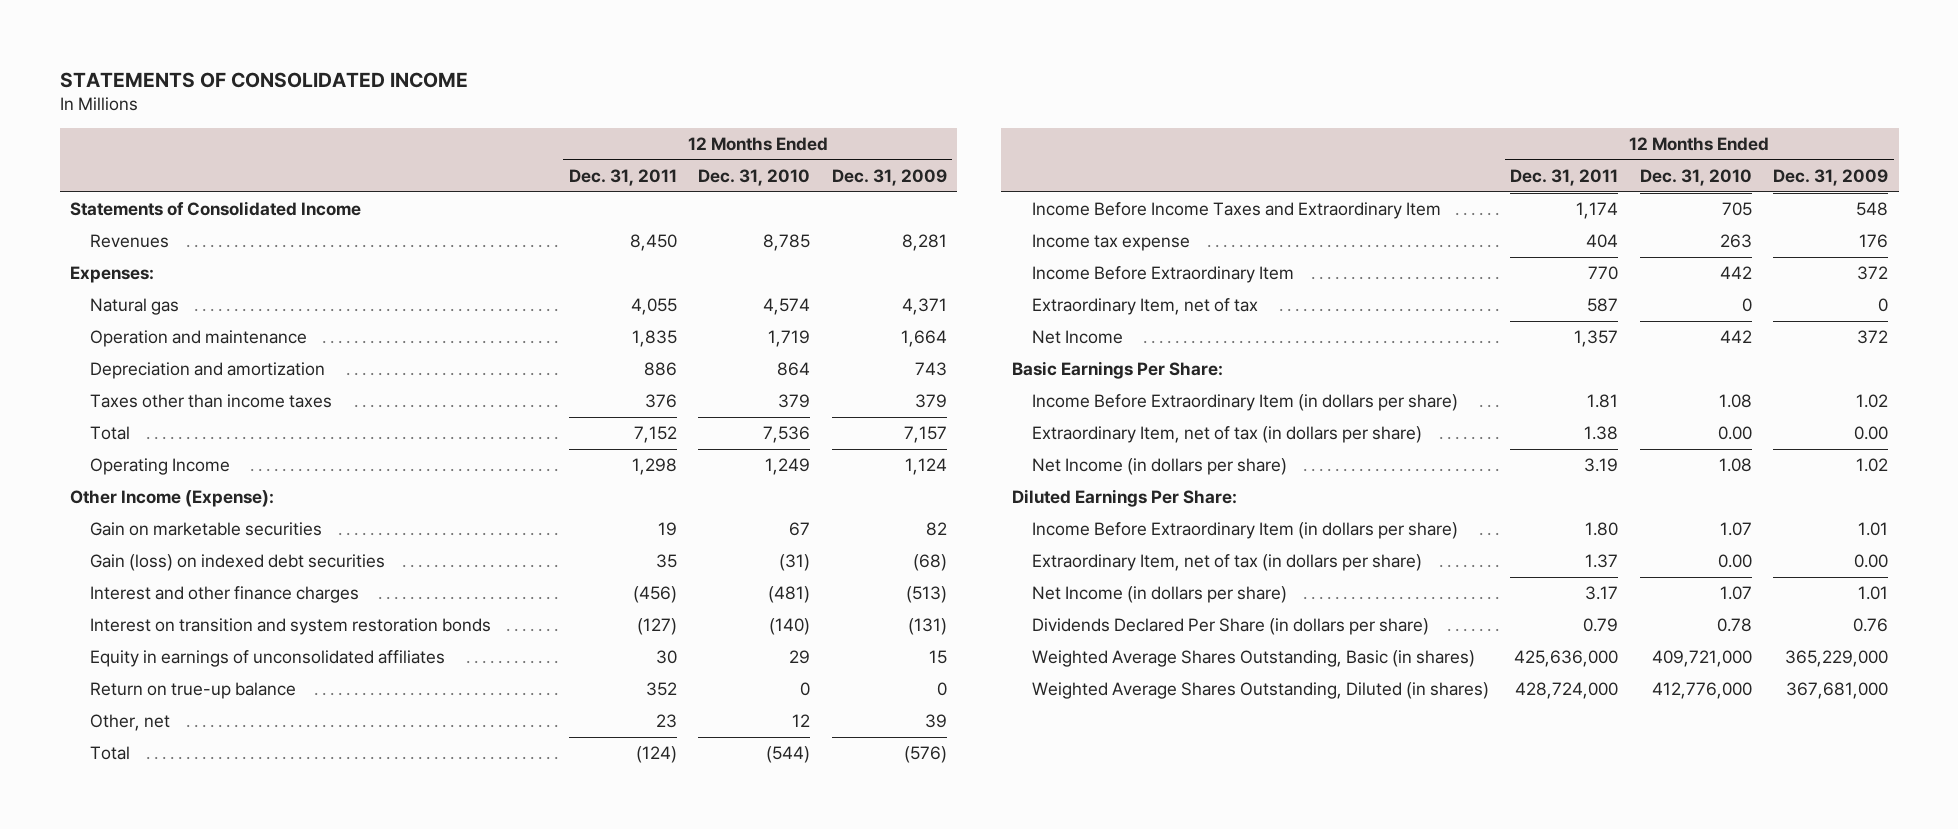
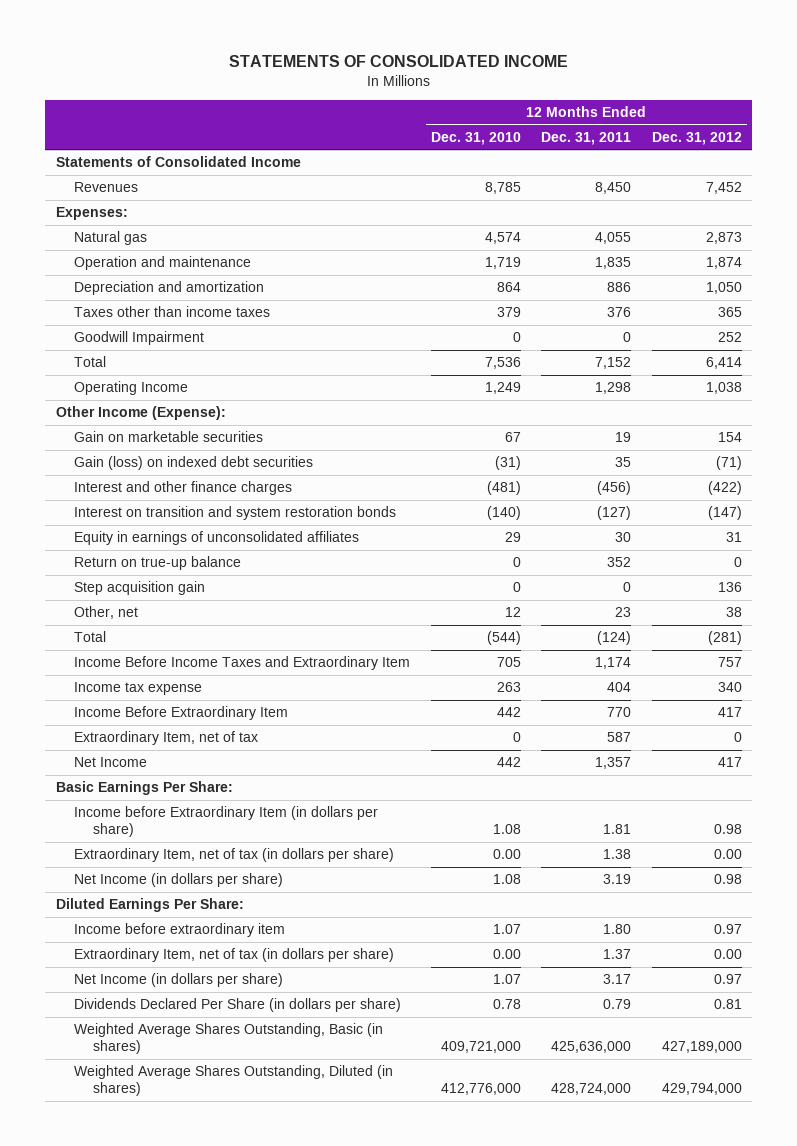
- | 12 Months Ended Dec. 31, 2011 | 12 Months Ended Dec. 31, 2010 | 12 Months Ended Dec. 31, 2009
+ | 12 Months Ended Dec. 31, 2010 | 12 Months Ended Dec. 31, 2011 | 12 Months Ended Dec. 31, 2012
+ Goodwill Impairment | 0 | 0 | 252
+ Step acquisition gain | 0 | 0 | 136
- Income Before Extraordinary Item (in dollars per share) | 1.81 | 1.08 | 1.02
+ Income before Extraordinary Item (in dollars per share) | 1.08 | 1.81 | 0.98
- Income Before Extraordinary Item (in dollars per share) | 1.80 | 1.07 | 1.01
+ Income before extraordinary item | 1.07 | 1.80 | 0.97

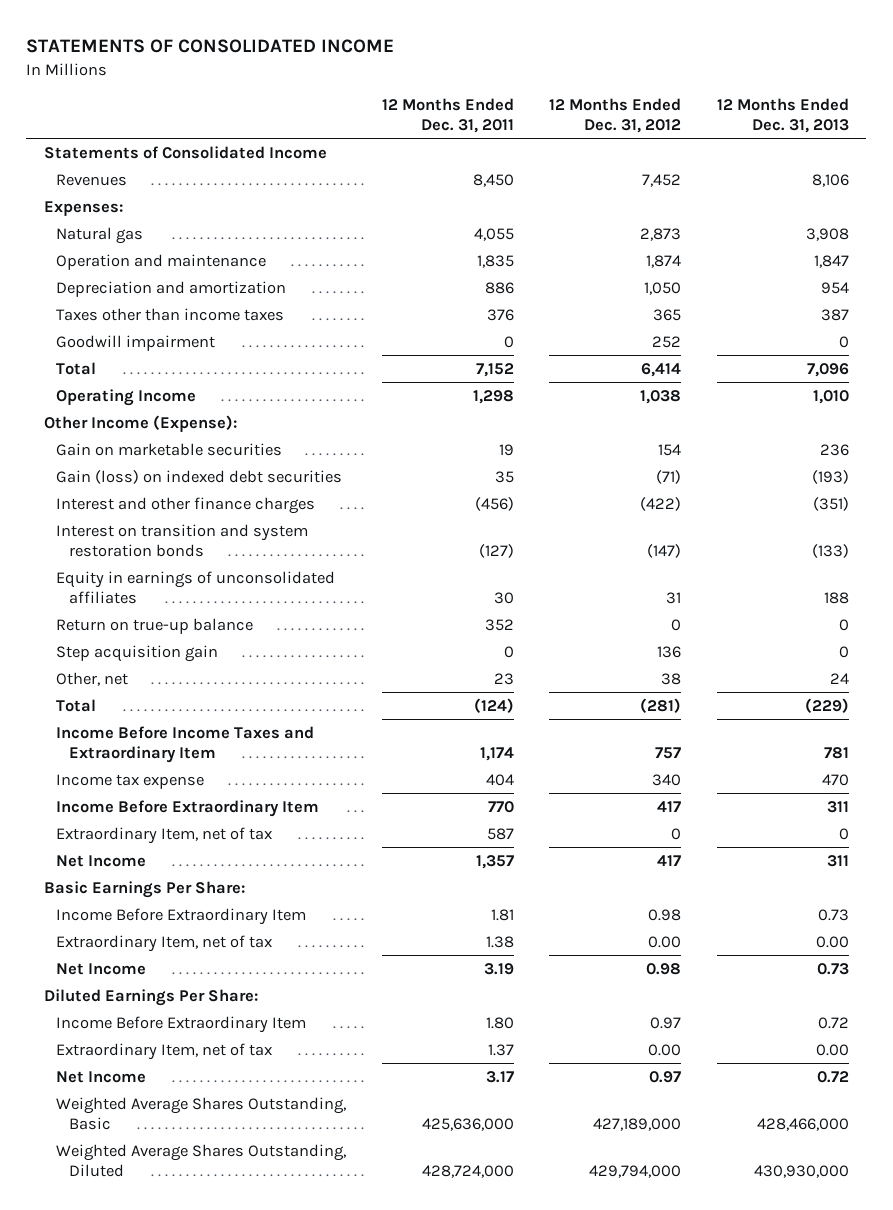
- | 12 Months Ended Dec. 31, 2010 | 12 Months Ended Dec. 31, 2011 | 12 Months Ended Dec. 31, 2012
+ | 12 Months Ended Dec. 31, 2011 | 12 Months Ended Dec. 31, 2012 | 12 Months Ended Dec. 31, 2013
- Goodwill Impairment | 0 | 0 | 252
+ Goodwill impairment | 0 | 252 | 0
- Income before Extraordinary Item (in dollars per share) | 1.08 | 1.81 | 0.98
- Extraordinary Item, net of tax (in dollars per share) | 0.00 | 1.38 | 0.00
- Net Income (in dollars per share) | 1.08 | 3.19 | 0.98
+ Income Before Extraordinary Item | 1.81 | 0.98 | 0.73
+ Extraordinary Item, net of tax | 1.38 | 0.00 | 0.00
+ Net Income | 3.19 | 0.98 | 0.73
- Income before extraordinary item | 1.07 | 1.80 | 0.97
- Extraordinary Item, net of tax (in dollars per share) | 0.00 | 1.37 | 0.00
- Net Income (in dollars per share) | 1.07 | 3.17 | 0.97
- Dividends Declared Per Share (in dollars per share) | 0.78 | 0.79 | 0.81
- Weighted Average Shares Outstanding, Basic (in shares) | 409,721,000 | 425,636,000 | 427,189,000
- Weighted Average Shares Outstanding, Diluted (in shares) | 412,776,000 | 428,724,000 | 429,794,000
+ Income Before Extraordinary Item | 1.80 | 0.97 | 0.72
+ Extraordinary Item, net of tax | 1.37 | 0.00 | 0.00
+ Net Income | 3.17 | 0.97 | 0.72
+ Weighted Average Shares Outstanding, Basic | 425,636,000 | 427,189,000 | 428,466,000
+ Weighted Average Shares Outstanding, Diluted | 428,724,000 | 429,794,000 | 430,930,000

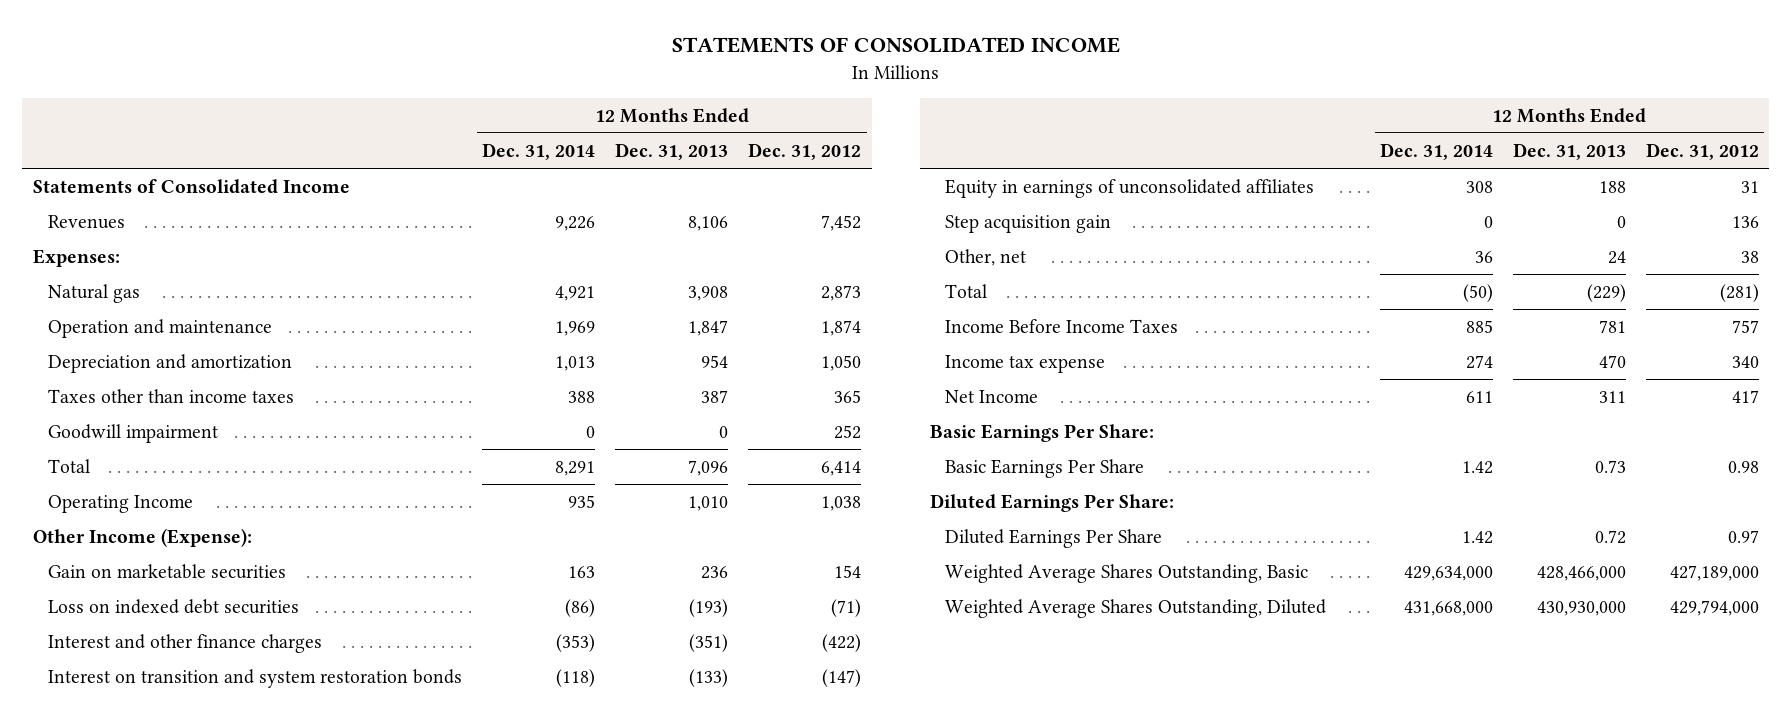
- | 12 Months Ended Dec. 31, 2011 | 12 Months Ended Dec. 31, 2012 | 12 Months Ended Dec. 31, 2013
+ | 12 Months Ended Dec. 31, 2014 | 12 Months Ended Dec. 31, 2013 | 12 Months Ended Dec. 31, 2012
- Gain (loss) on indexed debt securities | 35 | (71) | (193)
+ Loss on indexed debt securities | (86) | (193) | (71)
- Return on true-up balance | 352 | 0 | 0
- Income Before Income Taxes and Extraordinary Item | 1,174 | 757 | 781
+ Income Before Income Taxes | 885 | 781 | 757
- Income Before Extraordinary Item | 770 | 417 | 311
- Extraordinary Item, net of tax | 587 | 0 | 0
- Income Before Extraordinary Item | 1.81 | 0.98 | 0.73
- Extraordinary Item, net of tax | 1.38 | 0.00 | 0.00
- Net Income | 3.19 | 0.98 | 0.73
+ Basic Earnings Per Share | 1.42 | 0.73 | 0.98
- Income Before Extraordinary Item | 1.80 | 0.97 | 0.72
- Extraordinary Item, net of tax | 1.37 | 0.00 | 0.00
- Net Income | 3.17 | 0.97 | 0.72
+ Diluted Earnings Per Share | 1.42 | 0.72 | 0.97

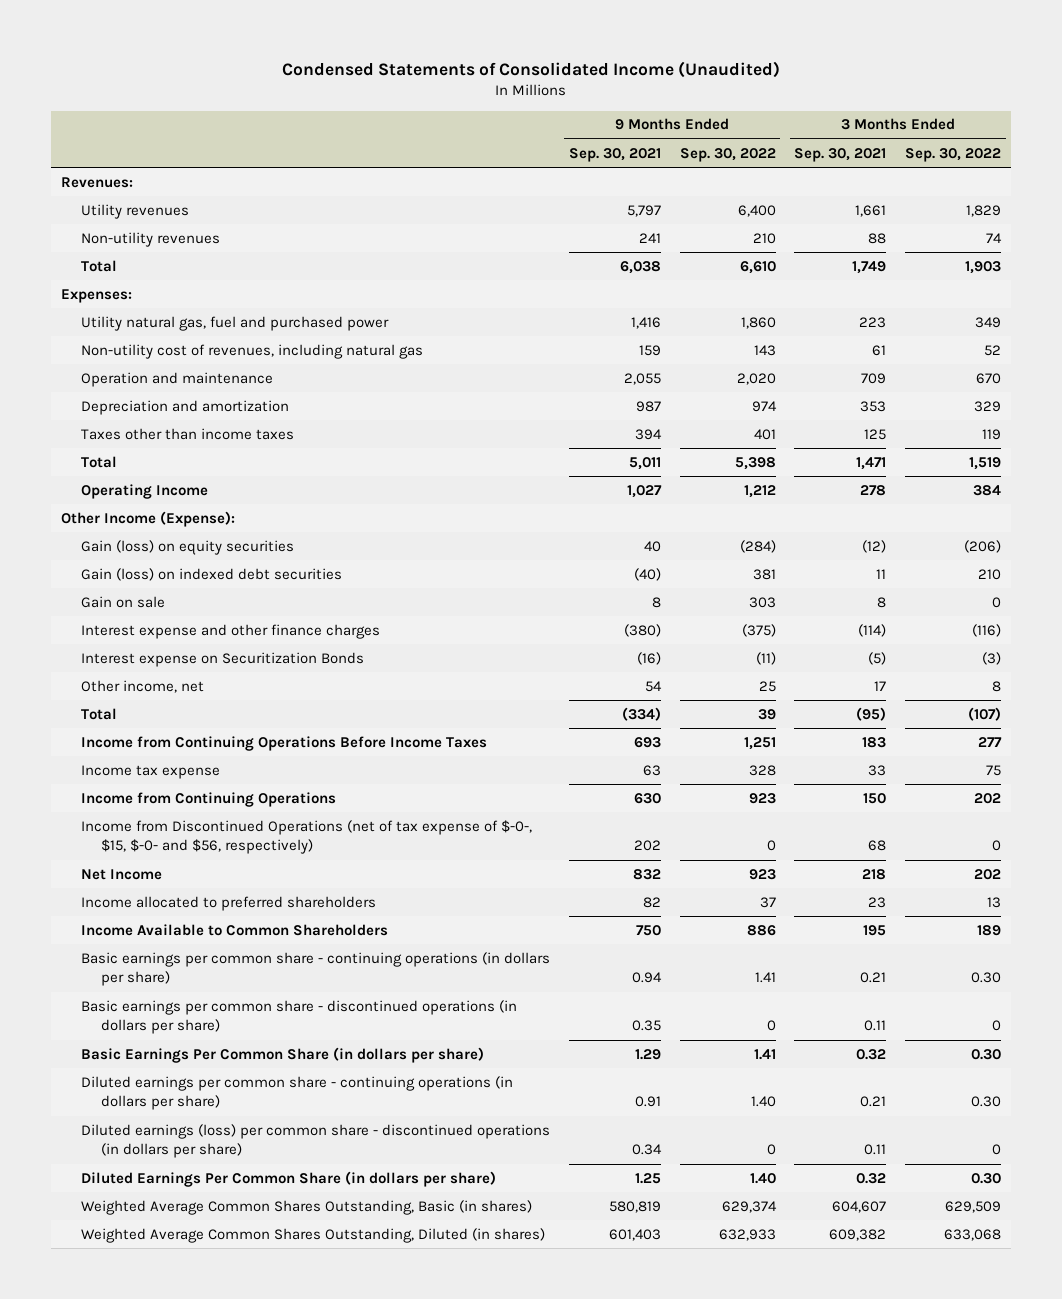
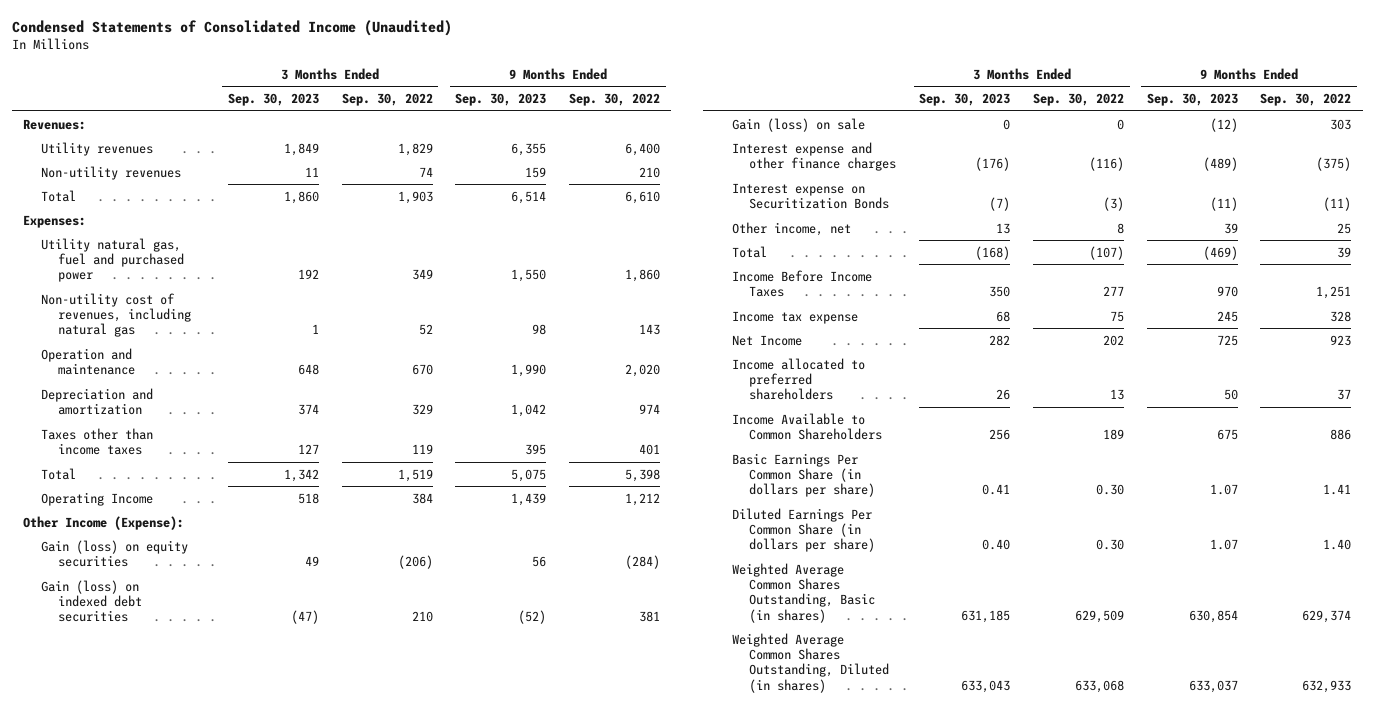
- | 9 Months Ended Sep. 30, 2021 | 9 Months Ended Sep. 30, 2022 | 3 Months Ended Sep. 30, 2021 | 3 Months Ended Sep. 30, 2022
+ | 3 Months Ended Sep. 30, 2023 | 3 Months Ended Sep. 30, 2022 | 9 Months Ended Sep. 30, 2023 | 9 Months Ended Sep. 30, 2022
- Gain on sale | 8 | 303 | 8 | 0
+ Gain (loss) on sale | 0 | 0 | (12) | 303
- Income from Continuing Operations Before Income Taxes | 693 | 1,251 | 183 | 277
+ Income Before Income Taxes | 350 | 277 | 970 | 1,251
- Income from Continuing Operations | 630 | 923 | 150 | 202
- Income from Discontinued Operations (net of tax expense of $-0-, $15, $-0- and $56, respectively) | 202 | 0 | 68 | 0
- Basic earnings per common share - continuing operations (in dollars per share) | 0.94 | 1.41 | 0.21 | 0.30
- Basic earnings per common share - discontinued operations (in dollars per share) | 0.35 | 0 | 0.11 | 0
- Diluted earnings per common share - continuing operations (in dollars per share) | 0.91 | 1.40 | 0.21 | 0.30
- Diluted earnings (loss) per common share - discontinued operations (in dollars per share) | 0.34 | 0 | 0.11 | 0

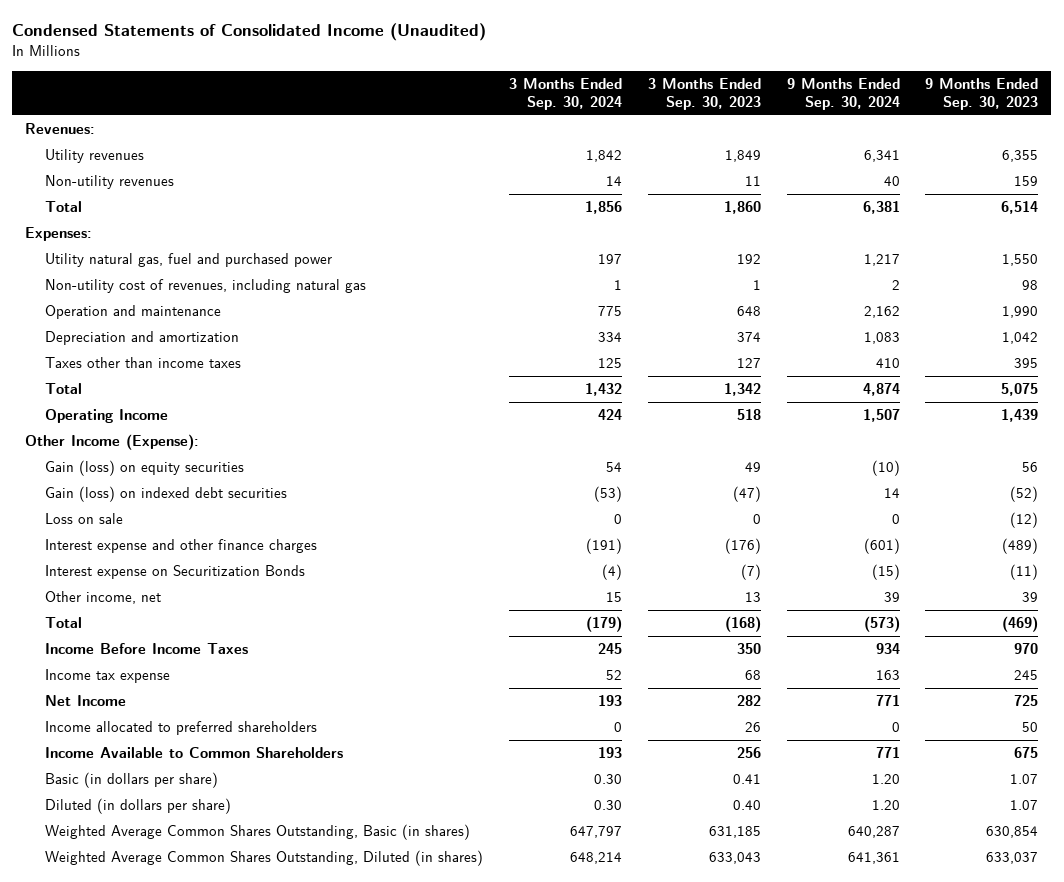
- | 3 Months Ended Sep. 30, 2023 | 3 Months Ended Sep. 30, 2022 | 9 Months Ended Sep. 30, 2023 | 9 Months Ended Sep. 30, 2022
+ | 3 Months Ended Sep. 30, 2024 | 3 Months Ended Sep. 30, 2023 | 9 Months Ended Sep. 30, 2024 | 9 Months Ended Sep. 30, 2023
- Gain (loss) on sale | 0 | 0 | (12) | 303
+ Loss on sale | 0 | 0 | 0 | (12)
- Basic Earnings Per Common Share (in dollars per share) | 0.41 | 0.30 | 1.07 | 1.41
- Diluted Earnings Per Common Share (in dollars per share) | 0.40 | 0.30 | 1.07 | 1.40
+ Basic (in dollars per share) | 0.30 | 0.41 | 1.20 | 1.07
+ Diluted (in dollars per share) | 0.30 | 0.40 | 1.20 | 1.07

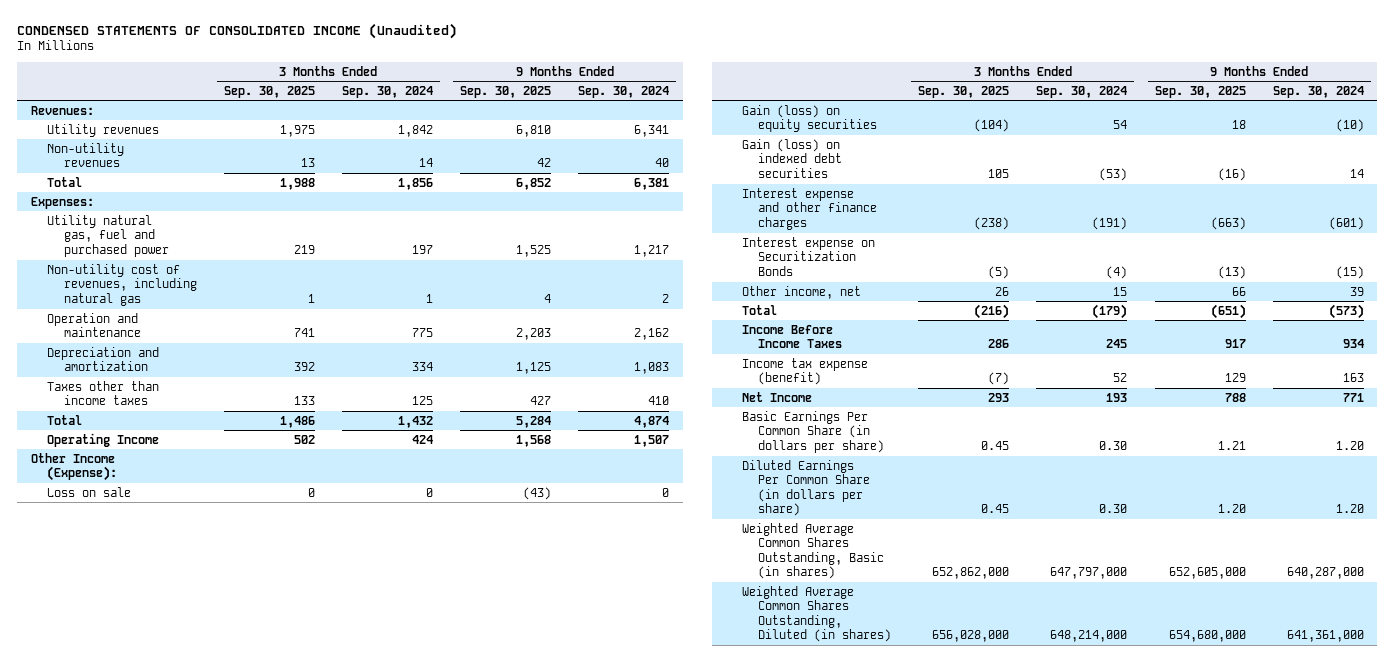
- Condensed Statements of Consolidated Income (Unaudited)
+ CONDENSED STATEMENTS OF CONSOLIDATED INCOME (Unaudited)
- | 3 Months Ended Sep. 30, 2024 | 3 Months Ended Sep. 30, 2023 | 9 Months Ended Sep. 30, 2024 | 9 Months Ended Sep. 30, 2023
+ | 3 Months Ended Sep. 30, 2025 | 3 Months Ended Sep. 30, 2024 | 9 Months Ended Sep. 30, 2025 | 9 Months Ended Sep. 30, 2024
moved up: Loss on sale | 0 | 0 | (43) | 0
- Income tax expense | 52 | 68 | 163 | 245
+ Income tax expense (benefit) | (7) | 52 | 129 | 163
- Income allocated to preferred shareholders | 0 | 26 | 0 | 50
- Income Available to Common Shareholders | 193 | 256 | 771 | 675
- Basic (in dollars per share) | 0.30 | 0.41 | 1.20 | 1.07
- Diluted (in dollars per share) | 0.30 | 0.40 | 1.20 | 1.07
- Weighted Average Common Shares Outstanding, Basic (in shares) | 647,797 | 631,185 | 640,287 | 630,854
- Weighted Average Common Shares Outstanding, Diluted (in shares) | 648,214 | 633,043 | 641,361 | 633,037
+ Basic Earnings Per Common Share (in dollars per share) | 0.45 | 0.30 | 1.21 | 1.20
+ Diluted Earnings Per Common Share (in dollars per share) | 0.45 | 0.30 | 1.20 | 1.20
+ Weighted Average Common Shares Outstanding, Basic (in shares) | 652,862,000 | 647,797,000 | 652,605,000 | 640,287,000
+ Weighted Average Common Shares Outstanding, Diluted (in shares) | 656,028,000 | 648,214,000 | 654,680,000 | 641,361,000

